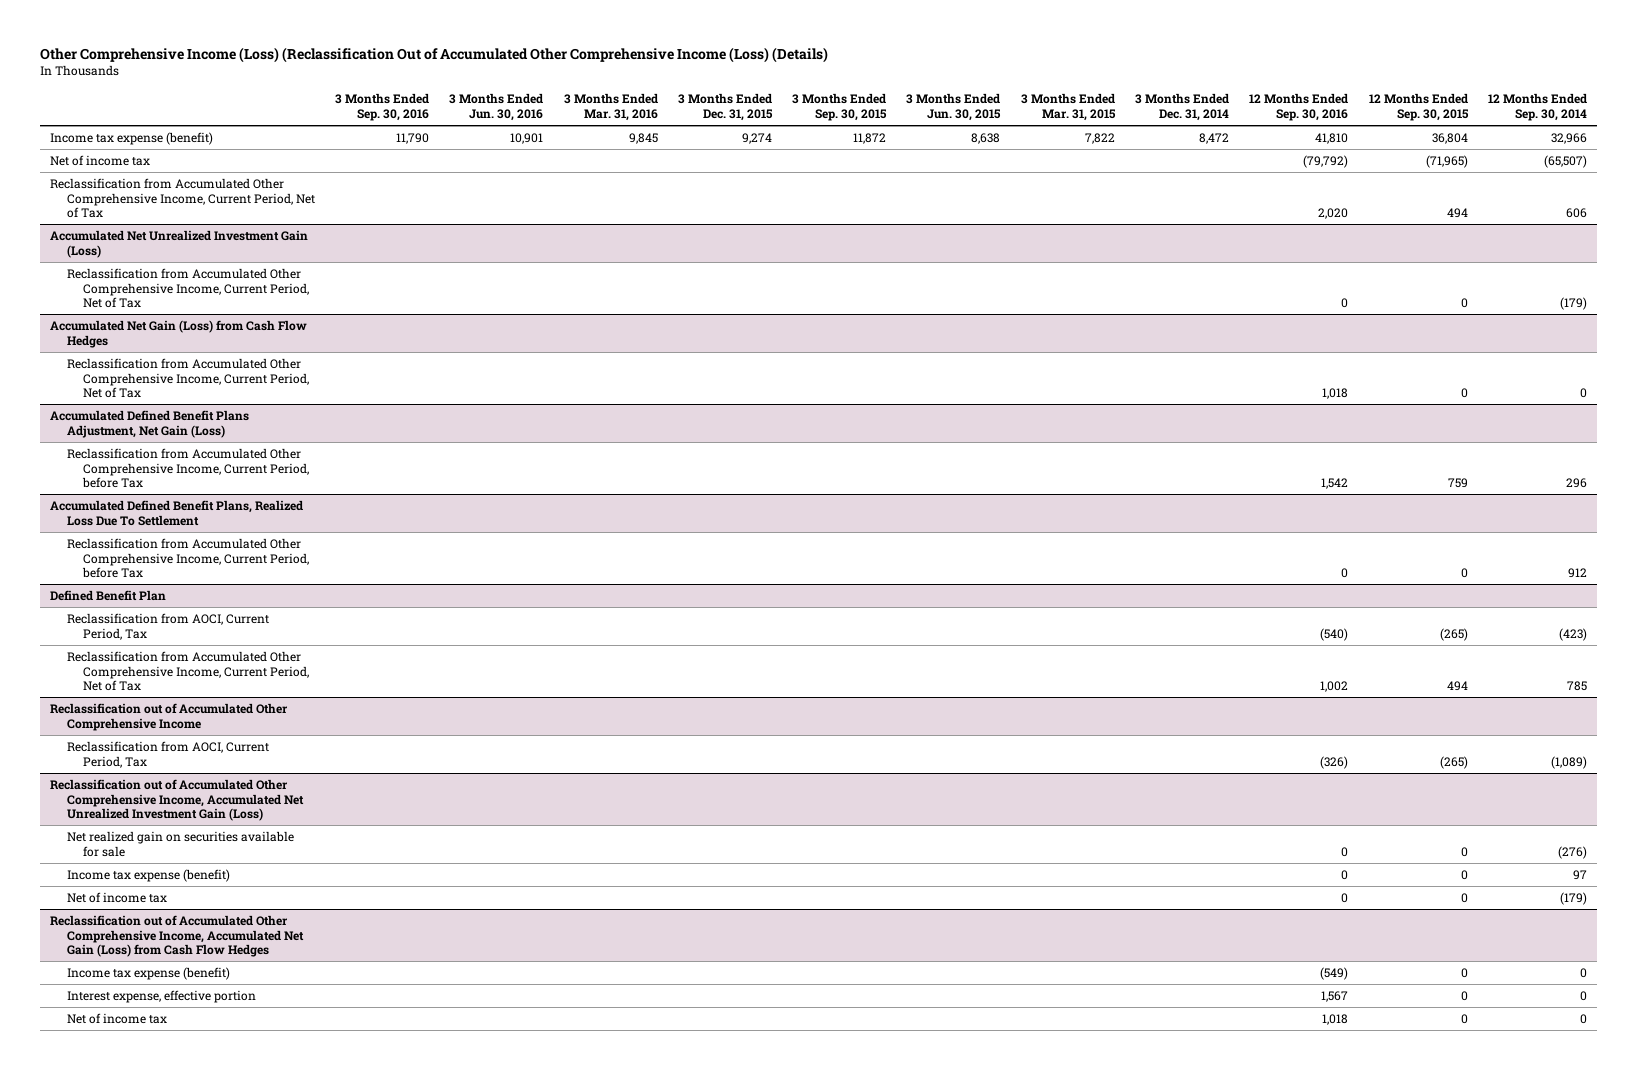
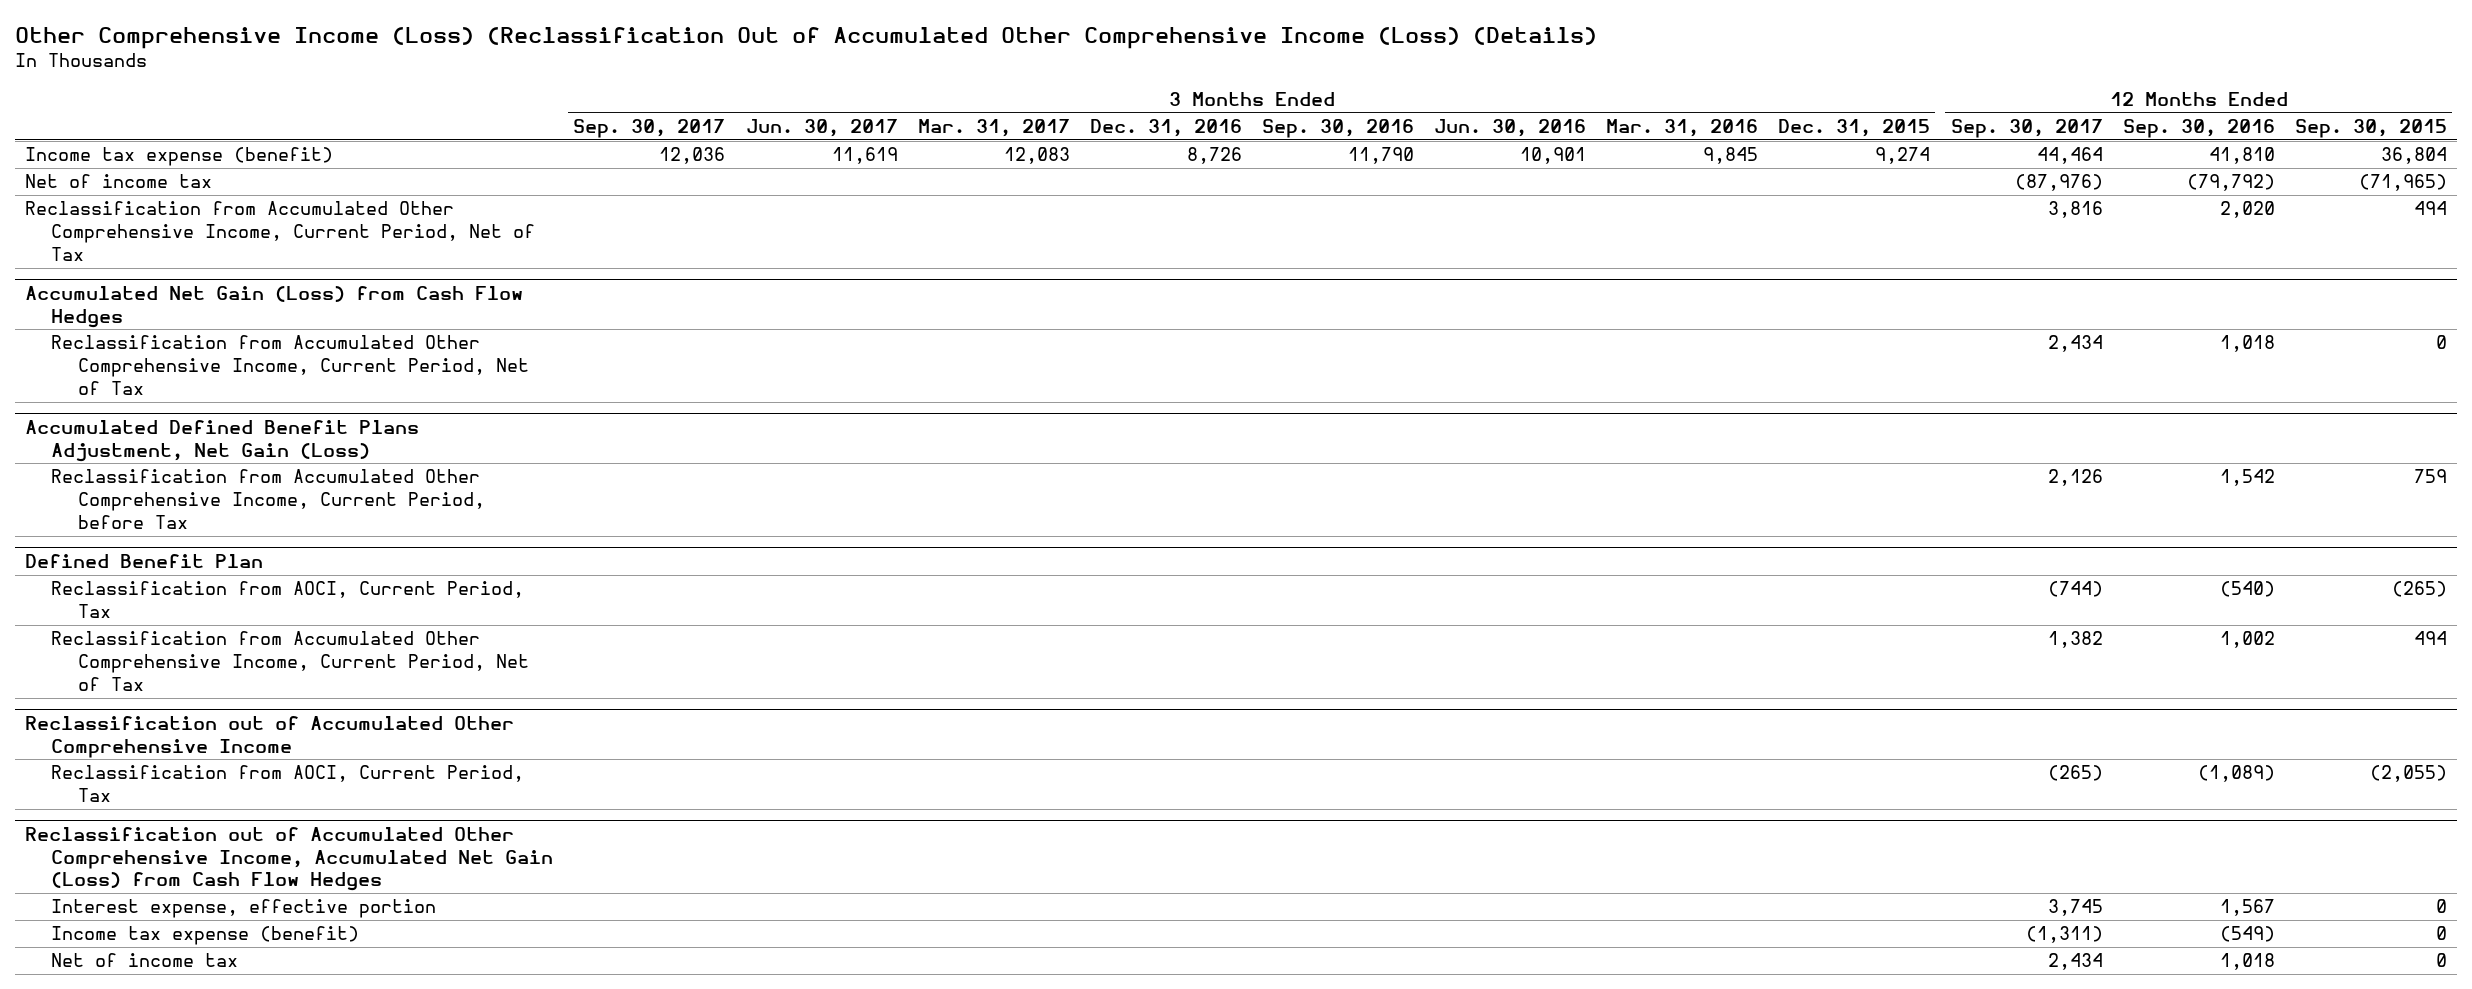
- | 3 Months Ended Sep. 30, 2016 | 3 Months Ended Jun. 30, 2016 | 3 Months Ended Mar. 31, 2016 | 3 Months Ended Dec. 31, 2015 | 3 Months Ended Sep. 30, 2015 | 3 Months Ended Jun. 30, 2015 | 3 Months Ended Mar. 31, 2015 | 3 Months Ended Dec. 31, 2014 | 12 Months Ended Sep. 30, 2016 | 12 Months Ended Sep. 30, 2015 | 12 Months Ended Sep. 30, 2014
+ | 3 Months Ended Sep. 30, 2017 | 3 Months Ended Jun. 30, 2017 | 3 Months Ended Mar. 31, 2017 | 3 Months Ended Dec. 31, 2016 | 3 Months Ended Sep. 30, 2016 | 3 Months Ended Jun. 30, 2016 | 3 Months Ended Mar. 31, 2016 | 3 Months Ended Dec. 31, 2015 | 12 Months Ended Sep. 30, 2017 | 12 Months Ended Sep. 30, 2016 | 12 Months Ended Sep. 30, 2015
- Accumulated Net Unrealized Investment Gain (Loss)
- Reclassification from Accumulated Other Comprehensive Income, Current Period, Net of Tax | | | | | | | | | 0 | 0 | (179)
- Accumulated Defined Benefit Plans, Realized Loss Due To Settlement
- Reclassification from Accumulated Other Comprehensive Income, Current Period, before Tax | | | | | | | | | 0 | 0 | 912
@ Reclassification out of Accumulated Other Comprehensive Income
- Reclassification from AOCI, Current Period, Tax | | | | | | | | | (326) | (265) | (1,089)
- Reclassification out of Accumulated Other Comprehensive Income, Accumulated Net Unrealized Investment Gain (Loss)
- Net realized gain on securities available for sale | | | | | | | | | 0 | 0 | (276)
- Income tax expense (benefit) | | | | | | | | | 0 | 0 | 97
- Net of income tax | | | | | | | | | 0 | 0 | (179)
@ Reclassification out of Accumulated Other Comprehensive Income
+ Reclassification from AOCI, Current Period, Tax | | | | | | | | | (265) | (1,089) | (2,055)
@ Reclassification out of Accumulated Other Comprehensive Income, Accumulated Net Gain (Loss) from Cash Flow Hedges
moved down: Income tax expense (benefit) | | | | | | | | | (1,311) | (549) | 0

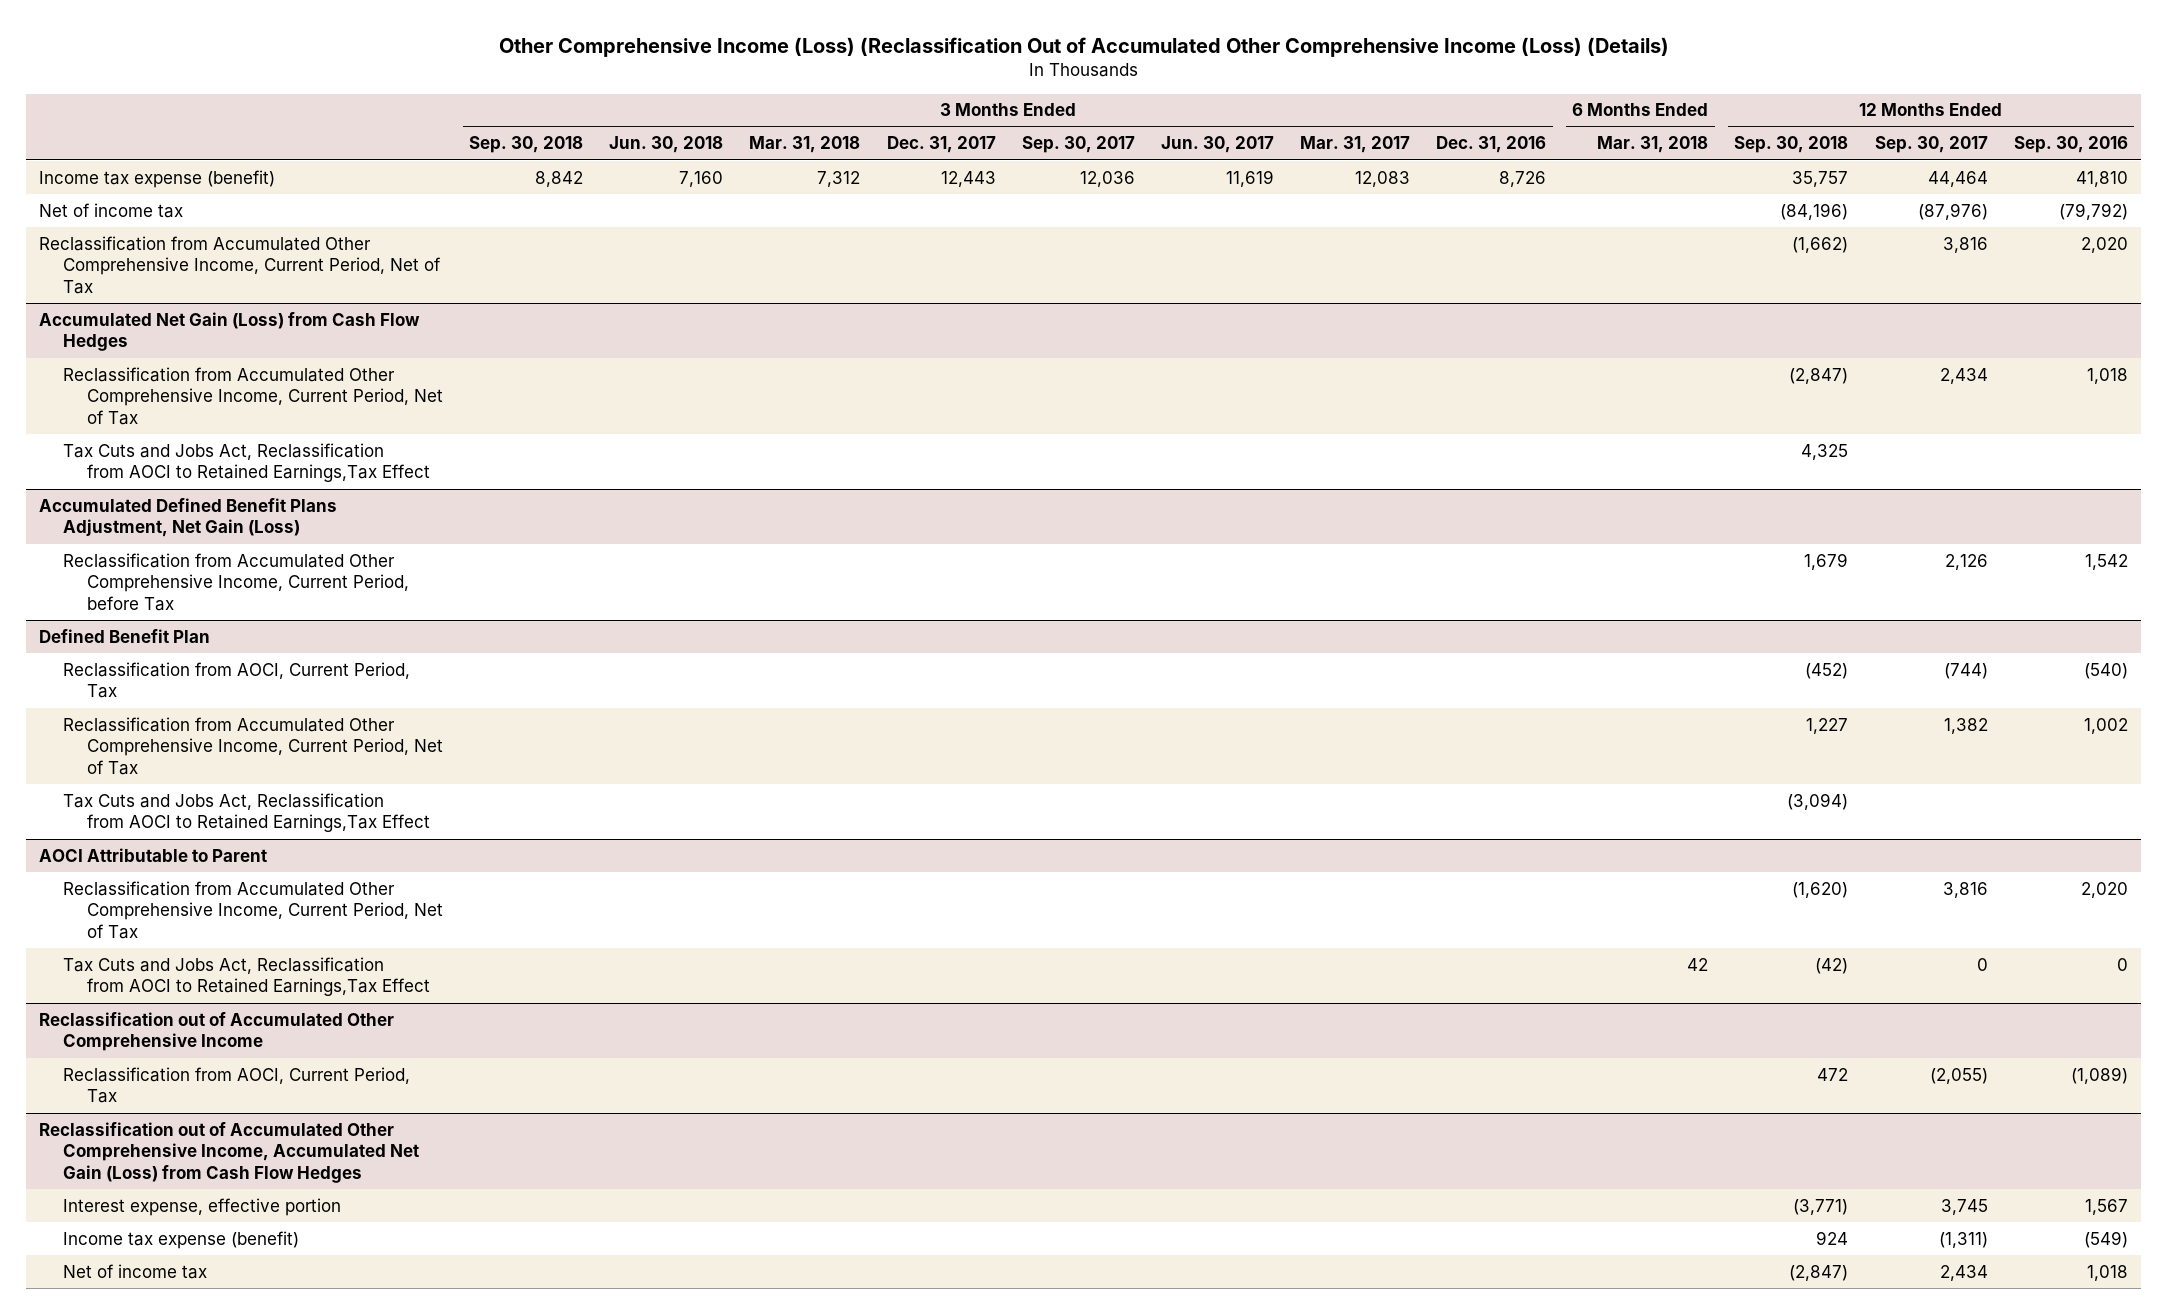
- | 3 Months Ended Sep. 30, 2017 | 3 Months Ended Jun. 30, 2017 | 3 Months Ended Mar. 31, 2017 | 3 Months Ended Dec. 31, 2016 | 3 Months Ended Sep. 30, 2016 | 3 Months Ended Jun. 30, 2016 | 3 Months Ended Mar. 31, 2016 | 3 Months Ended Dec. 31, 2015 | 12 Months Ended Sep. 30, 2017 | 12 Months Ended Sep. 30, 2016 | 12 Months Ended Sep. 30, 2015
+ | 3 Months Ended Sep. 30, 2018 | 3 Months Ended Jun. 30, 2018 | 3 Months Ended Mar. 31, 2018 | 3 Months Ended Dec. 31, 2017 | 3 Months Ended Sep. 30, 2017 | 3 Months Ended Jun. 30, 2017 | 3 Months Ended Mar. 31, 2017 | 3 Months Ended Dec. 31, 2016 | 6 Months Ended Mar. 31, 2018 | 12 Months Ended Sep. 30, 2018 | 12 Months Ended Sep. 30, 2017 | 12 Months Ended Sep. 30, 2016
@ Accumulated Net Gain (Loss) from Cash Flow Hedges
+ Tax Cuts and Jobs Act, Reclassification from AOCI to Retained Earnings,Tax Effect | | | | | | | | | | 4,325 | |
@ Defined Benefit Plan
+ Tax Cuts and Jobs Act, Reclassification from AOCI to Retained Earnings,Tax Effect | | | | | | | | | | (3,094) | |
+ AOCI Attributable to Parent
+ Reclassification from Accumulated Other Comprehensive Income, Current Period, Net of Tax | | | | | | | | | | (1,620) | 3,816 | 2,020
+ Tax Cuts and Jobs Act, Reclassification from AOCI to Retained Earnings,Tax Effect | | | | | | | | | 42 | (42) | 0 | 0
@ Reclassification out of Accumulated Other Comprehensive Income
- Reclassification from AOCI, Current Period, Tax | | | | | | | | | (265) | (1,089) | (2,055)
+ Reclassification from AOCI, Current Period, Tax | | | | | | | | | | 472 | (2,055) | (1,089)

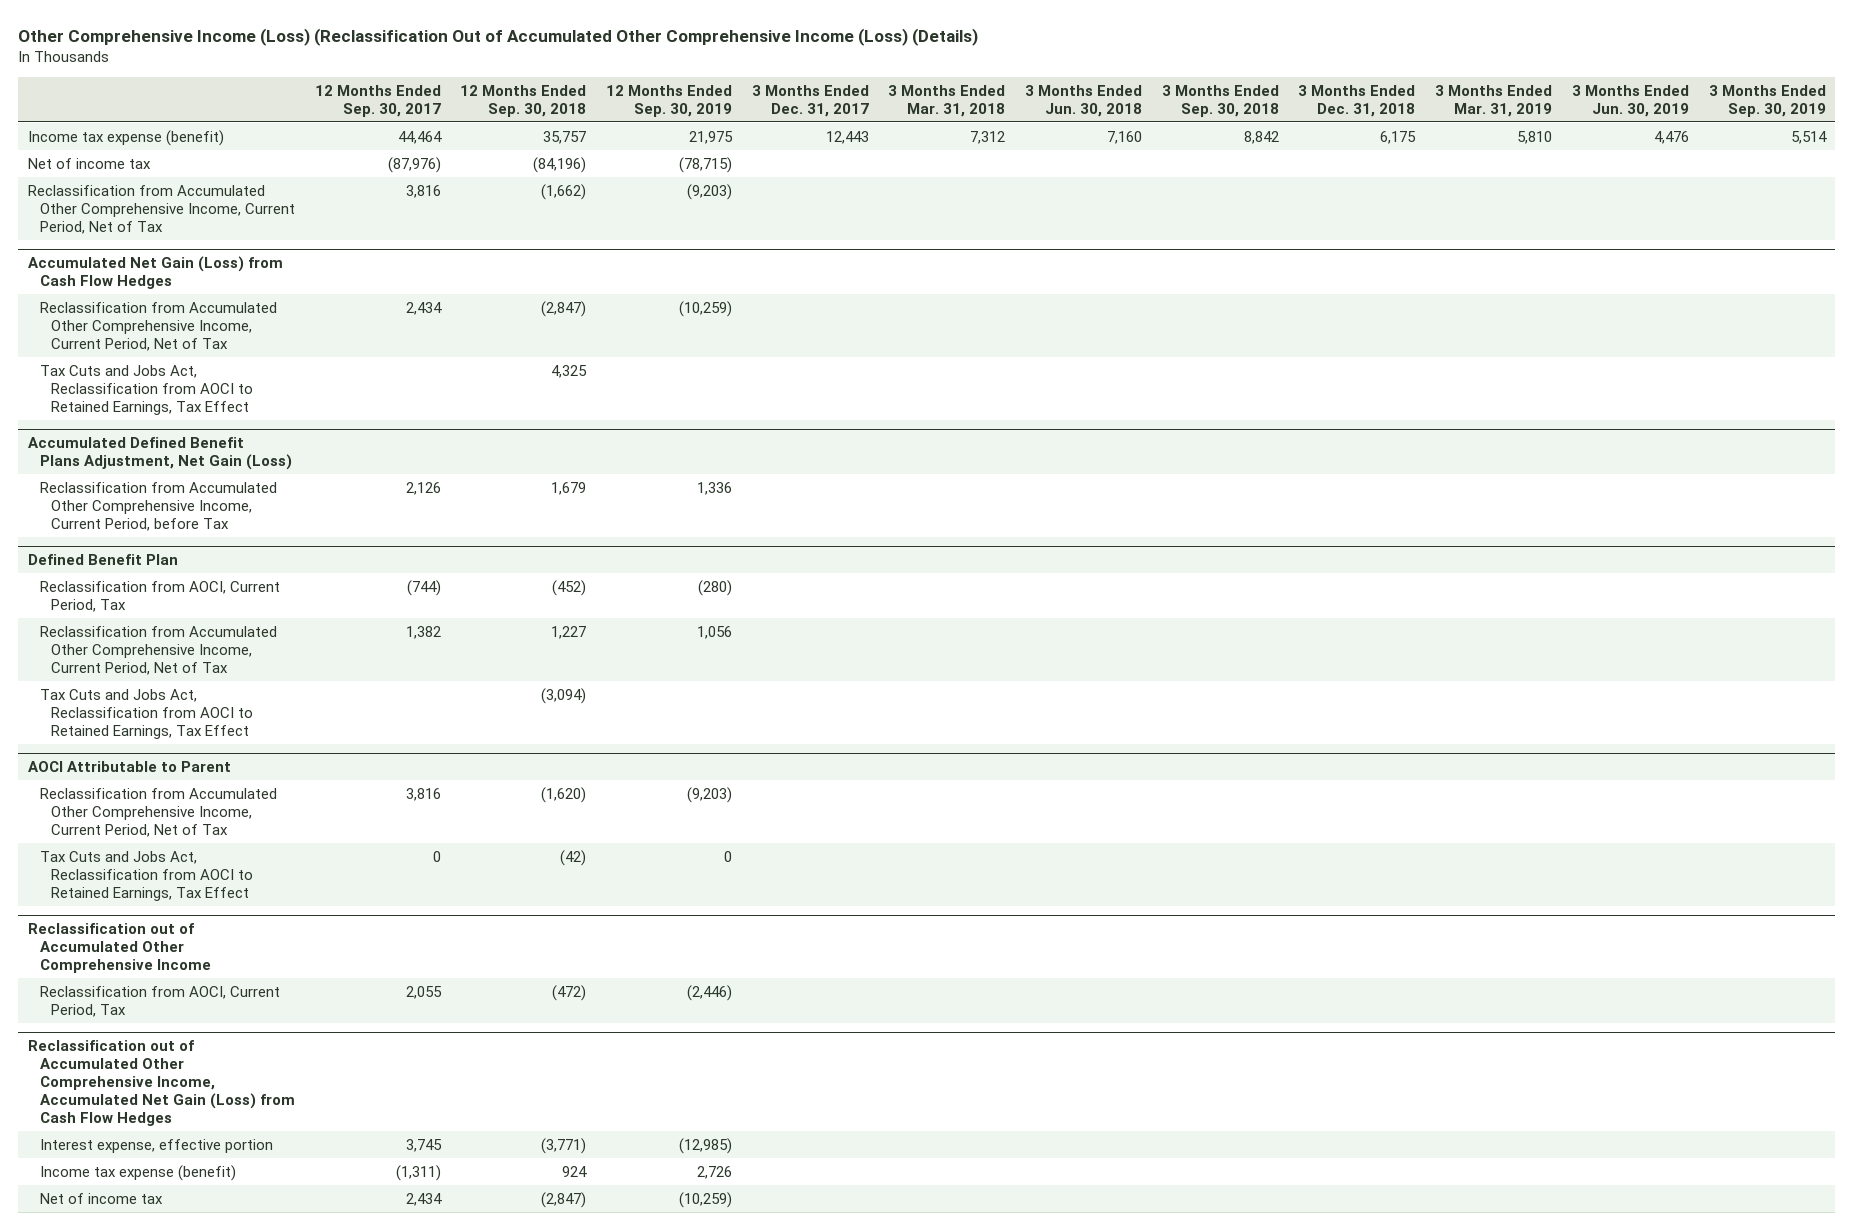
- | 3 Months Ended Sep. 30, 2018 | 3 Months Ended Jun. 30, 2018 | 3 Months Ended Mar. 31, 2018 | 3 Months Ended Dec. 31, 2017 | 3 Months Ended Sep. 30, 2017 | 3 Months Ended Jun. 30, 2017 | 3 Months Ended Mar. 31, 2017 | 3 Months Ended Dec. 31, 2016 | 6 Months Ended Mar. 31, 2018 | 12 Months Ended Sep. 30, 2018 | 12 Months Ended Sep. 30, 2017 | 12 Months Ended Sep. 30, 2016
+ | 12 Months Ended Sep. 30, 2017 | 12 Months Ended Sep. 30, 2018 | 12 Months Ended Sep. 30, 2019 | 3 Months Ended Dec. 31, 2017 | 3 Months Ended Mar. 31, 2018 | 3 Months Ended Jun. 30, 2018 | 3 Months Ended Sep. 30, 2018 | 3 Months Ended Dec. 31, 2018 | 3 Months Ended Mar. 31, 2019 | 3 Months Ended Jun. 30, 2019 | 3 Months Ended Sep. 30, 2019
@ Accumulated Net Gain (Loss) from Cash Flow Hedges
- Tax Cuts and Jobs Act, Reclassification from AOCI to Retained Earnings,Tax Effect | | | | | | | | | | 4,325 | |
+ Tax Cuts and Jobs Act, Reclassification from AOCI to Retained Earnings, Tax Effect | | 4,325 | | | | | | | | |
@ Defined Benefit Plan
- Tax Cuts and Jobs Act, Reclassification from AOCI to Retained Earnings,Tax Effect | | | | | | | | | | (3,094) | |
+ Tax Cuts and Jobs Act, Reclassification from AOCI to Retained Earnings, Tax Effect | | (3,094) | | | | | | | | |
@ AOCI Attributable to Parent
- Tax Cuts and Jobs Act, Reclassification from AOCI to Retained Earnings,Tax Effect | | | | | | | | | 42 | (42) | 0 | 0
+ Tax Cuts and Jobs Act, Reclassification from AOCI to Retained Earnings, Tax Effect | 0 | (42) | 0 | | | | | | | |
@ Reclassification out of Accumulated Other Comprehensive Income
- Reclassification from AOCI, Current Period, Tax | | | | | | | | | | 472 | (2,055) | (1,089)
+ Reclassification from AOCI, Current Period, Tax | 2,055 | (472) | (2,446) | | | | | | | |

